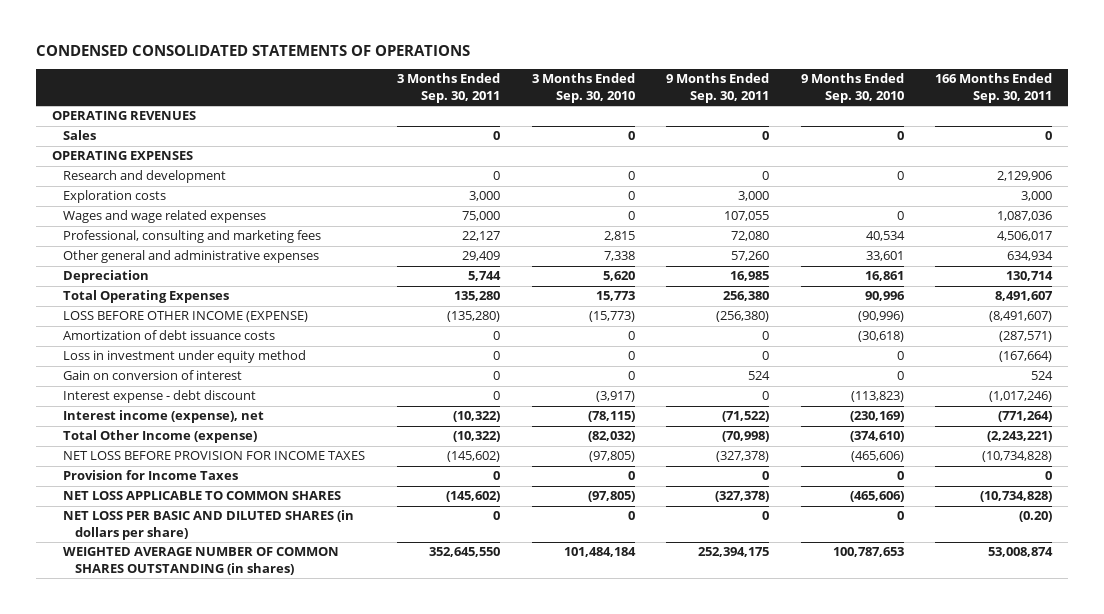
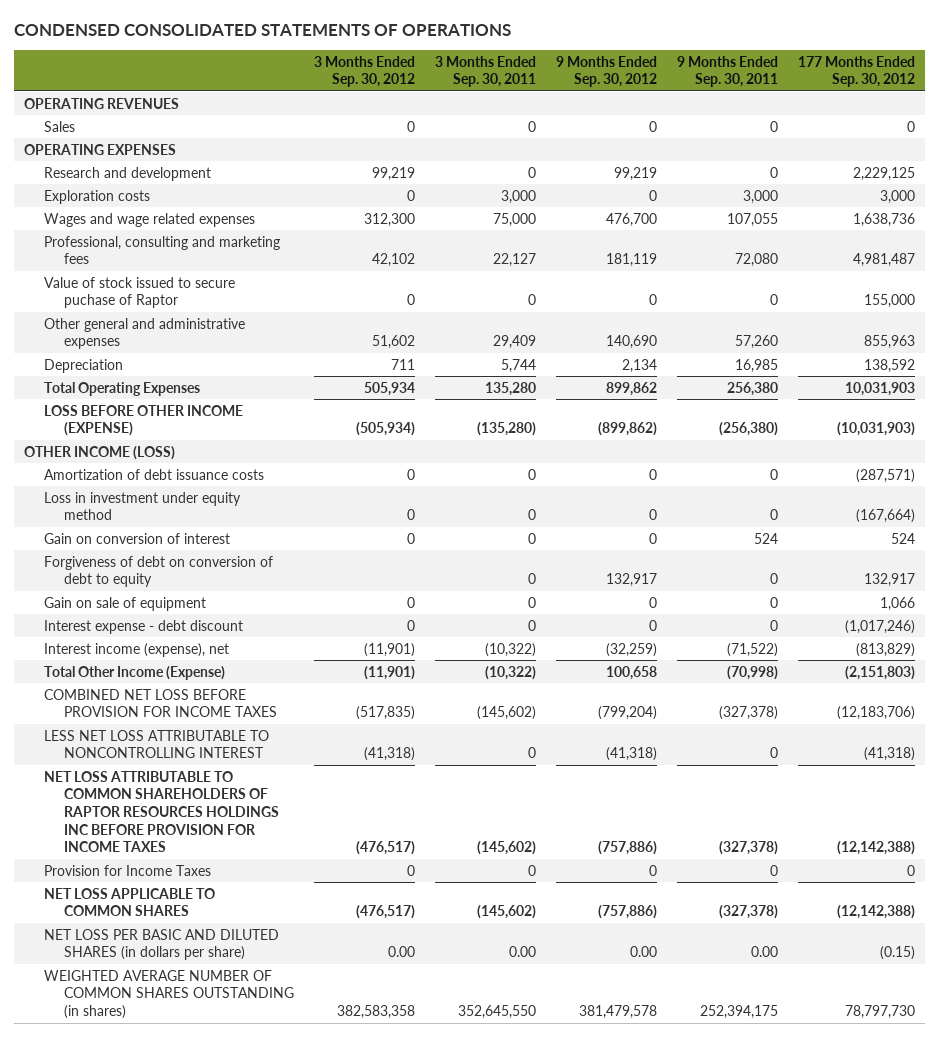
- | 3 Months Ended Sep. 30, 2011 | 3 Months Ended Sep. 30, 2010 | 9 Months Ended Sep. 30, 2011 | 9 Months Ended Sep. 30, 2010 | 166 Months Ended Sep. 30, 2011
+ | 3 Months Ended Sep. 30, 2012 | 3 Months Ended Sep. 30, 2011 | 9 Months Ended Sep. 30, 2012 | 9 Months Ended Sep. 30, 2011 | 177 Months Ended Sep. 30, 2012
+ Value of stock issued to secure puchase of Raptor | 0 | 0 | 0 | 0 | 155,000
+ OTHER INCOME (LOSS)
+ Forgiveness of debt on conversion of debt to equity | | 0 | 132,917 | 0 | 132,917
+ Gain on sale of equipment | 0 | 0 | 0 | 0 | 1,066
- Total Other Income (expense) | (10,322) | (82,032) | (70,998) | (374,610) | (2,243,221)
- NET LOSS BEFORE PROVISION FOR INCOME TAXES | (145,602) | (97,805) | (327,378) | (465,606) | (10,734,828)
+ Total Other Income (Expense) | (11,901) | (10,322) | 100,658 | (70,998) | (2,151,803)
+ COMBINED NET LOSS BEFORE PROVISION FOR INCOME TAXES | (517,835) | (145,602) | (799,204) | (327,378) | (12,183,706)
+ LESS NET LOSS ATTRIBUTABLE TO NONCONTROLLING INTEREST | (41,318) | 0 | (41,318) | 0 | (41,318)
+ NET LOSS ATTRIBUTABLE TO COMMON SHAREHOLDERS OF RAPTOR RESOURCES HOLDINGS INC BEFORE PROVISION FOR INCOME TAXES | (476,517) | (145,602) | (757,886) | (327,378) | (12,142,388)
- NET LOSS PER BASIC AND DILUTED SHARES (in dollars per share) | 0 | 0 | 0 | 0 | (0.20)
+ NET LOSS PER BASIC AND DILUTED SHARES (in dollars per share) | 0.00 | 0.00 | 0.00 | 0.00 | (0.15)

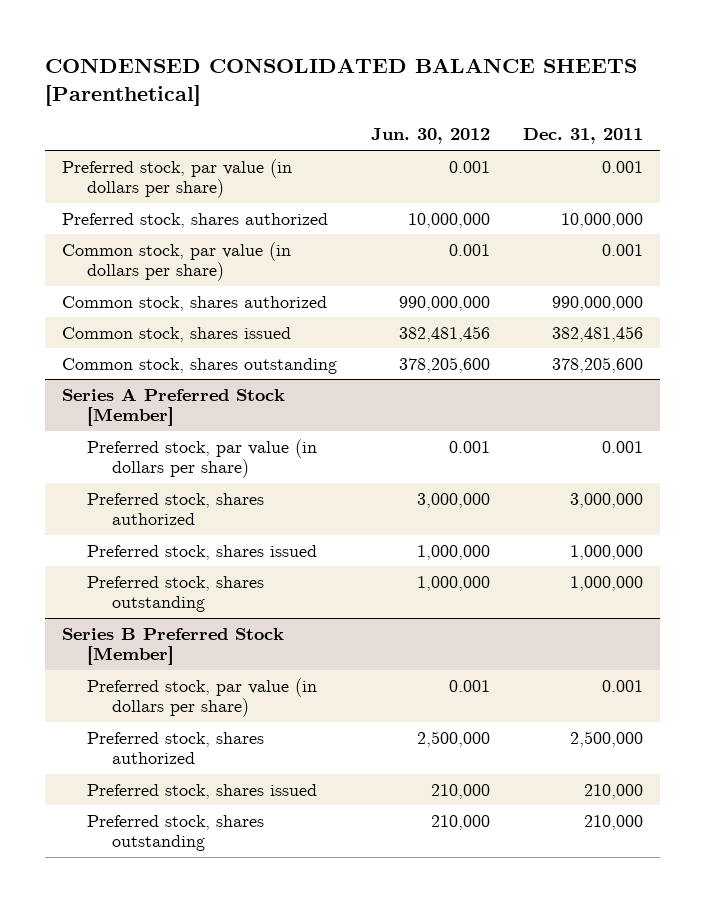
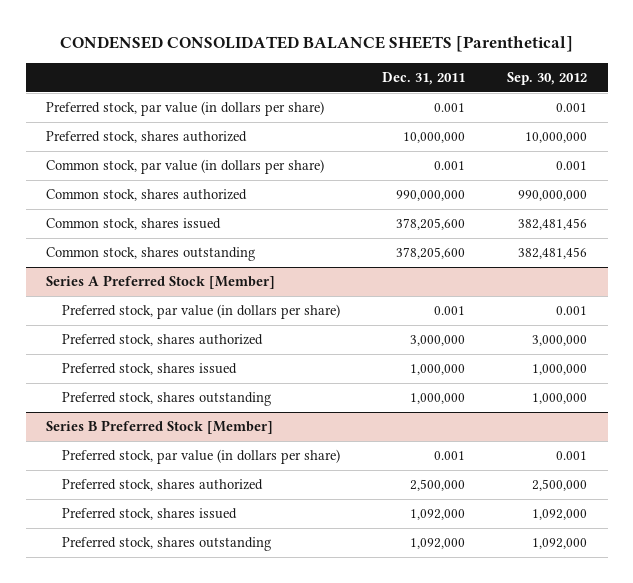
- | Jun. 30, 2012 | Dec. 31, 2011
+ | Dec. 31, 2011 | Sep. 30, 2012
- Common stock, shares issued | 382,481,456 | 382,481,456
+ Common stock, shares issued | 378,205,600 | 382,481,456
@ Series B Preferred Stock [Member]
- Preferred stock, shares issued | 210,000 | 210,000
- Preferred stock, shares outstanding | 210,000 | 210,000
+ Preferred stock, shares issued | 1,092,000 | 1,092,000
+ Preferred stock, shares outstanding | 1,092,000 | 1,092,000

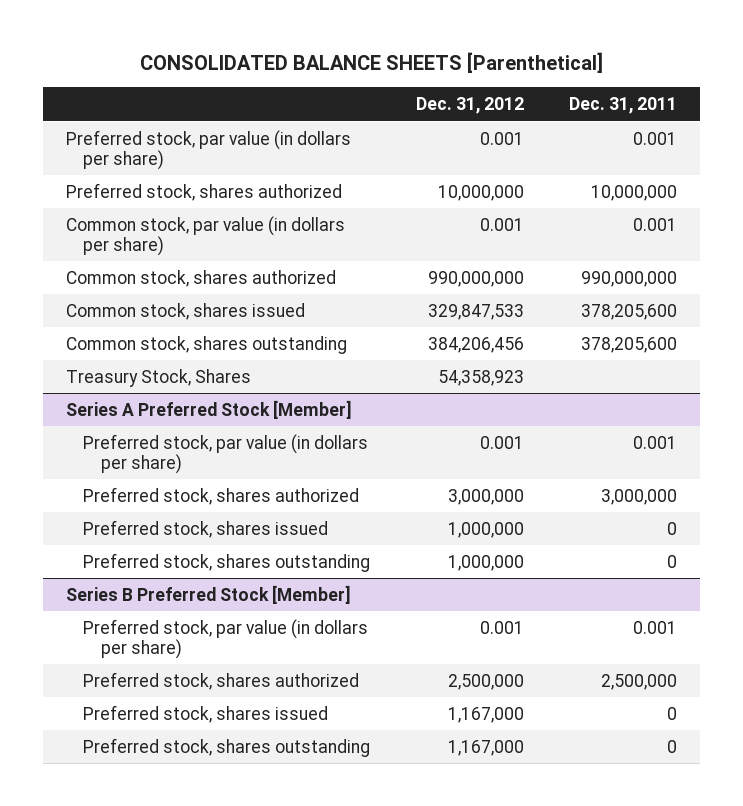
- CONDENSED CONSOLIDATED BALANCE SHEETS [Parenthetical]
+ CONSOLIDATED BALANCE SHEETS [Parenthetical]
- | Dec. 31, 2011 | Sep. 30, 2012
+ | Dec. 31, 2012 | Dec. 31, 2011
+ Treasury Stock, Shares | 54,358,923 |
@ Series A Preferred Stock [Member]
- Preferred stock, shares issued | 1,000,000 | 1,000,000
- Preferred stock, shares outstanding | 1,000,000 | 1,000,000
+ Preferred stock, shares issued | 1,000,000 | 0
+ Preferred stock, shares outstanding | 1,000,000 | 0
@ Series B Preferred Stock [Member]
- Preferred stock, shares issued | 1,092,000 | 1,092,000
- Preferred stock, shares outstanding | 1,092,000 | 1,092,000
+ Preferred stock, shares issued | 1,167,000 | 0
+ Preferred stock, shares outstanding | 1,167,000 | 0

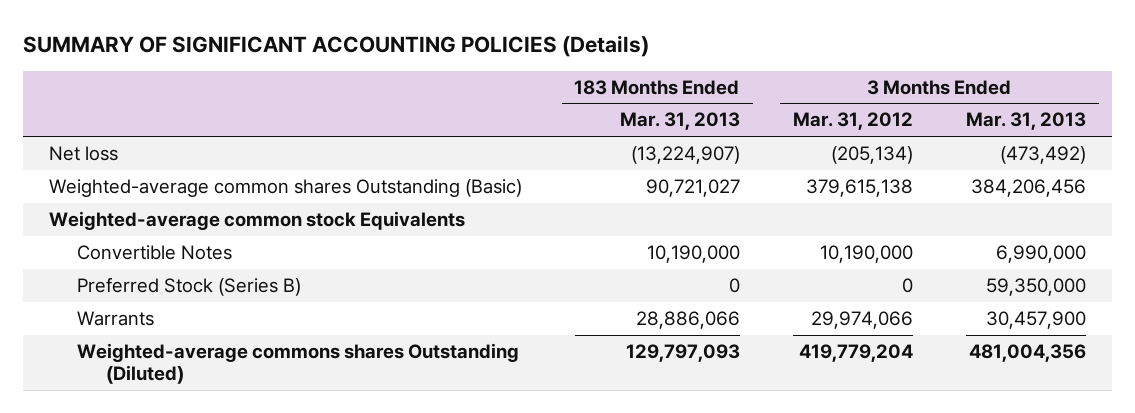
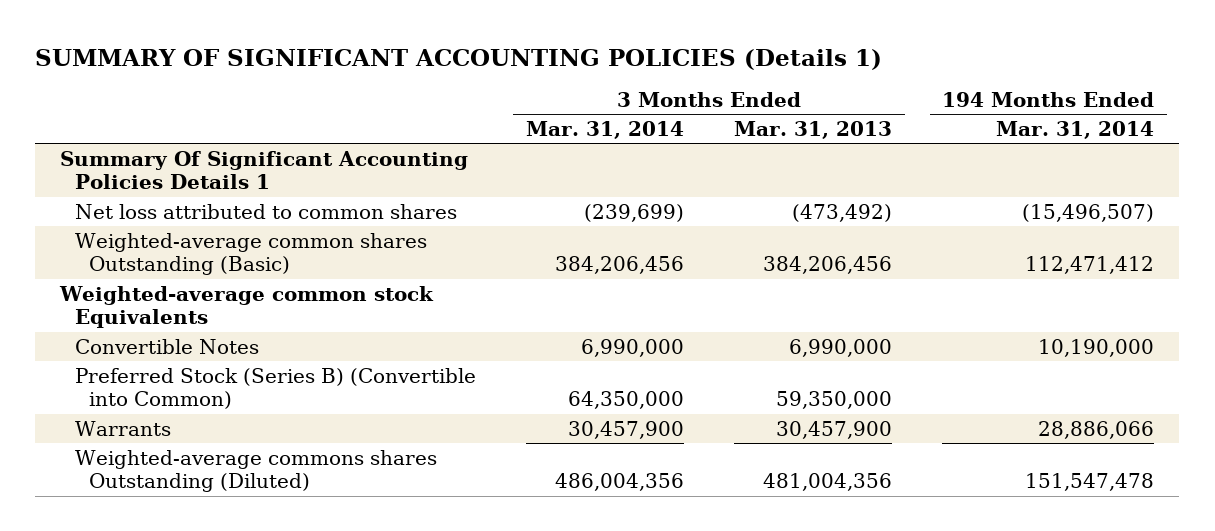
- SUMMARY OF SIGNIFICANT ACCOUNTING POLICIES (Details)
+ SUMMARY OF SIGNIFICANT ACCOUNTING POLICIES (Details 1)
- | 183 Months Ended Mar. 31, 2013 | 3 Months Ended Mar. 31, 2012 | 3 Months Ended Mar. 31, 2013
+ | 3 Months Ended Mar. 31, 2014 | 3 Months Ended Mar. 31, 2013 | 194 Months Ended Mar. 31, 2014
- Net loss | (13,224,907) | (205,134) | (473,492)
+ Summary Of Significant Accounting Policies Details 1
+ Net loss attributed to common shares | (239,699) | (473,492) | (15,496,507)
- Preferred Stock (Series B) | 0 | 0 | 59,350,000
+ Preferred Stock (Series B) (Convertible into Common) | 64,350,000 | 59,350,000 |

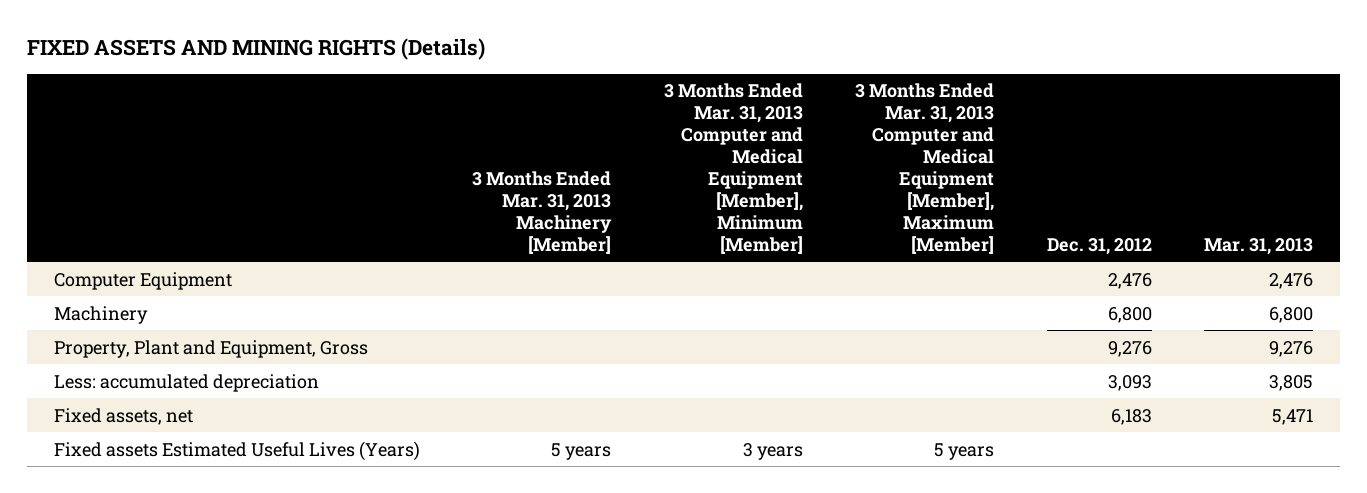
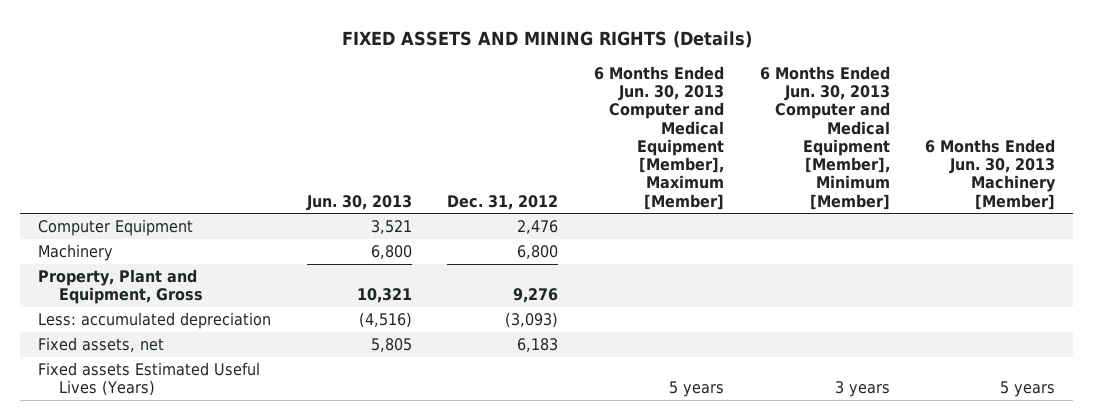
- | 3 Months Ended Mar. 31, 2013 Machinery [Member] | 3 Months Ended Mar. 31, 2013 Computer and Medical Equipment [Member], Minimum [Member] | 3 Months Ended Mar. 31, 2013 Computer and Medical Equipment [Member], Maximum [Member] | Dec. 31, 2012 | Mar. 31, 2013
+ | Jun. 30, 2013 | Dec. 31, 2012 | 6 Months Ended Jun. 30, 2013 Computer and Medical Equipment [Member], Maximum [Member] | 6 Months Ended Jun. 30, 2013 Computer and Medical Equipment [Member], Minimum [Member] | 6 Months Ended Jun. 30, 2013 Machinery [Member]
- Less: accumulated depreciation | | | | 3,093 | 3,805
+ Less: accumulated depreciation | (4,516) | (3,093) | | |

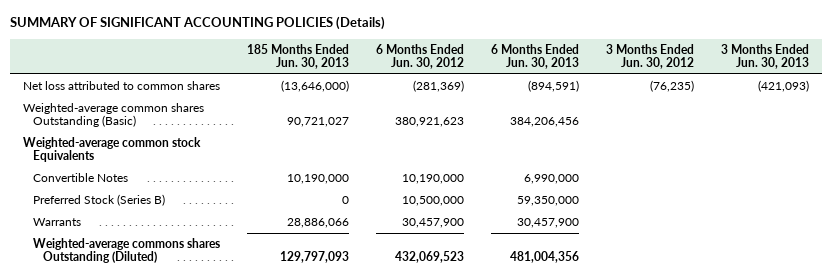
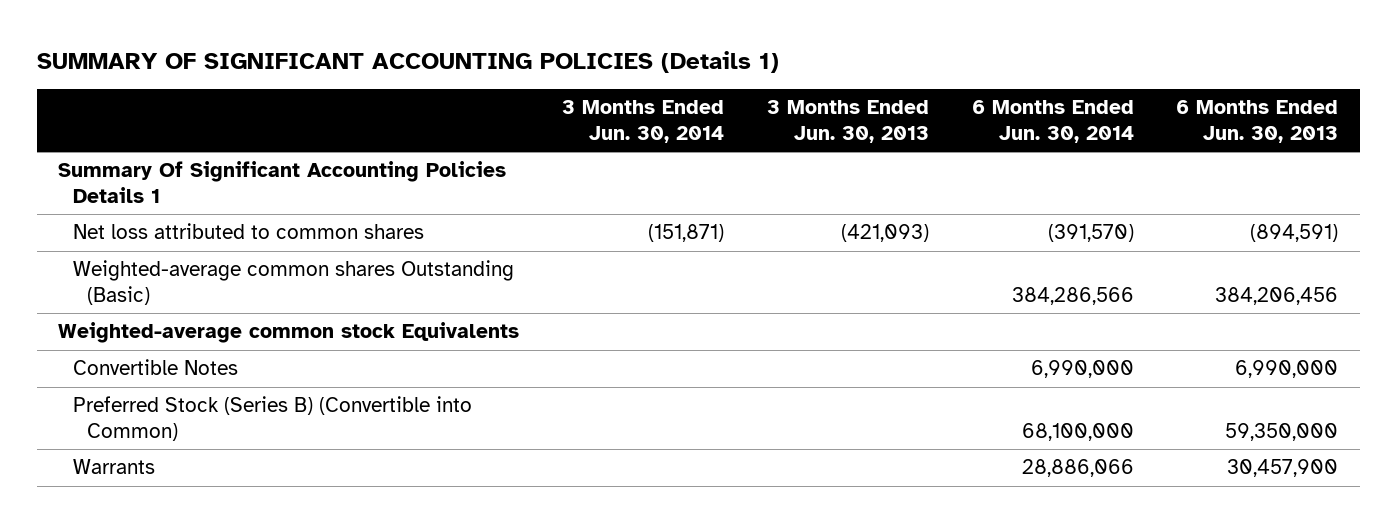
- SUMMARY OF SIGNIFICANT ACCOUNTING POLICIES (Details)
+ SUMMARY OF SIGNIFICANT ACCOUNTING POLICIES (Details 1)
- | 185 Months Ended Jun. 30, 2013 | 6 Months Ended Jun. 30, 2012 | 6 Months Ended Jun. 30, 2013 | 3 Months Ended Jun. 30, 2012 | 3 Months Ended Jun. 30, 2013
+ | 3 Months Ended Jun. 30, 2014 | 3 Months Ended Jun. 30, 2013 | 6 Months Ended Jun. 30, 2014 | 6 Months Ended Jun. 30, 2013
+ Summary Of Significant Accounting Policies Details 1
- Preferred Stock (Series B) | 0 | 10,500,000 | 59,350,000 | |
+ Preferred Stock (Series B) (Convertible into Common) | | | 68,100,000 | 59,350,000
- Weighted-average commons shares Outstanding (Diluted) | 129,797,093 | 432,069,523 | 481,004,356 | |

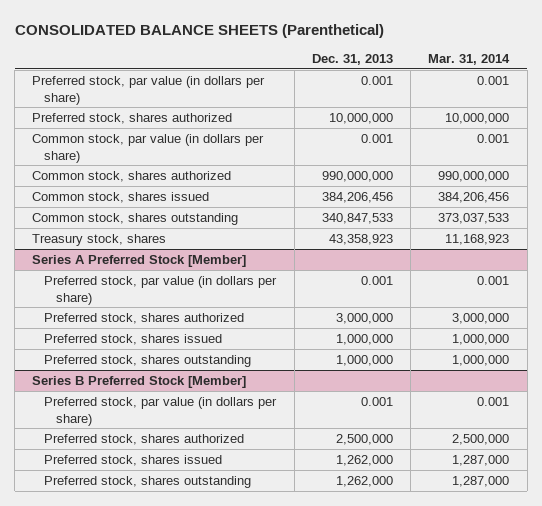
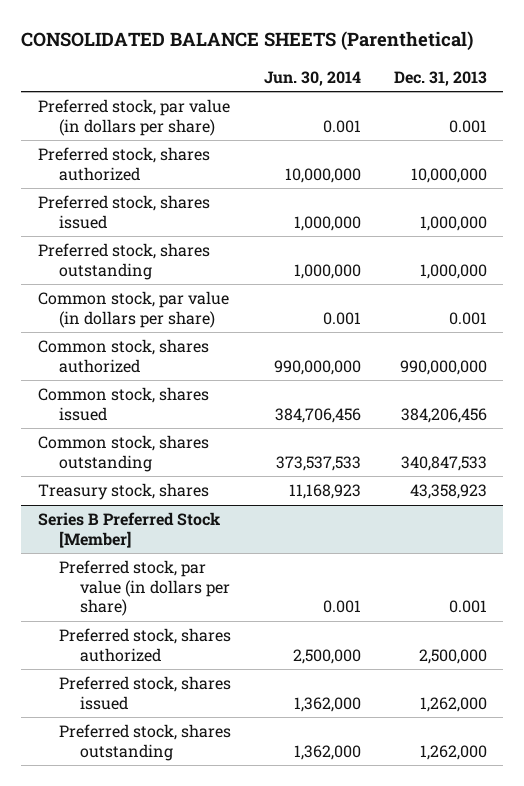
- | Dec. 31, 2013 | Mar. 31, 2014
+ | Jun. 30, 2014 | Dec. 31, 2013
+ Preferred stock, shares issued | 1,000,000 | 1,000,000
+ Preferred stock, shares outstanding | 1,000,000 | 1,000,000
- Series A Preferred Stock [Member]
- Preferred stock, par value (in dollars per share) | 0.001 | 0.001
- Preferred stock, shares authorized | 3,000,000 | 3,000,000
- Preferred stock, shares issued | 1,000,000 | 1,000,000
- Preferred stock, shares outstanding | 1,000,000 | 1,000,000

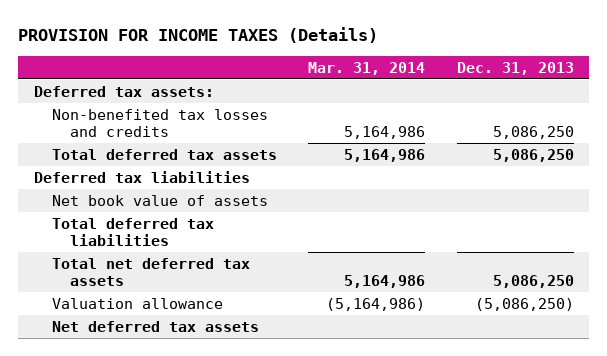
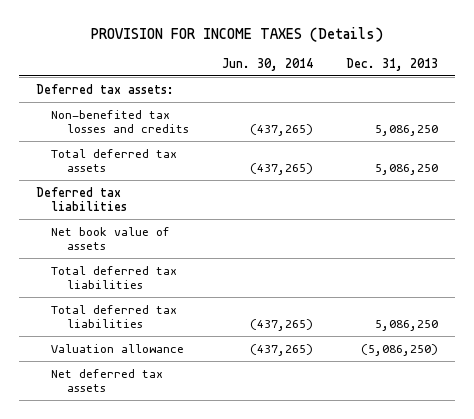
- | Mar. 31, 2014 | Dec. 31, 2013
+ | Jun. 30, 2014 | Dec. 31, 2013
- Total net deferred tax assets | 5,164,986 | 5,086,250
+ Total deferred tax liabilities | (437,265) | 5,086,250

